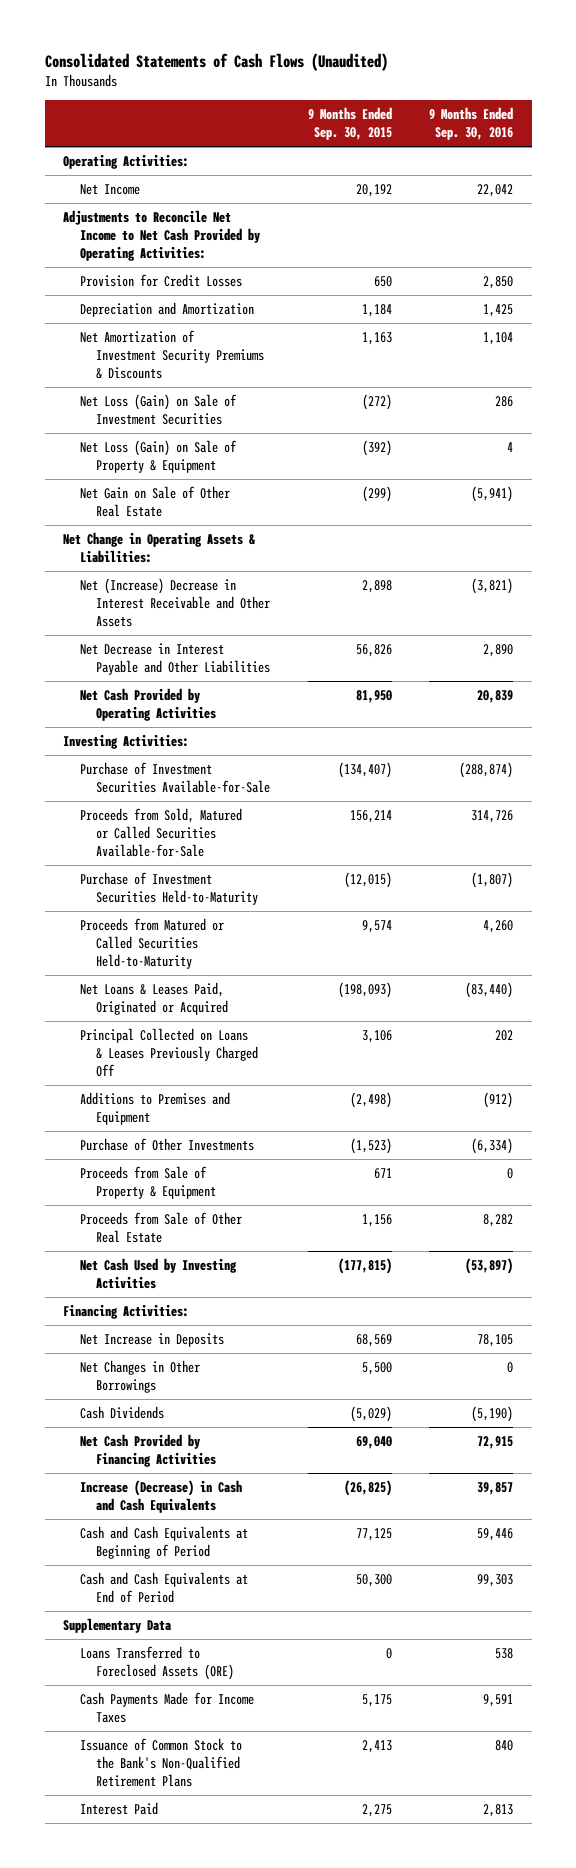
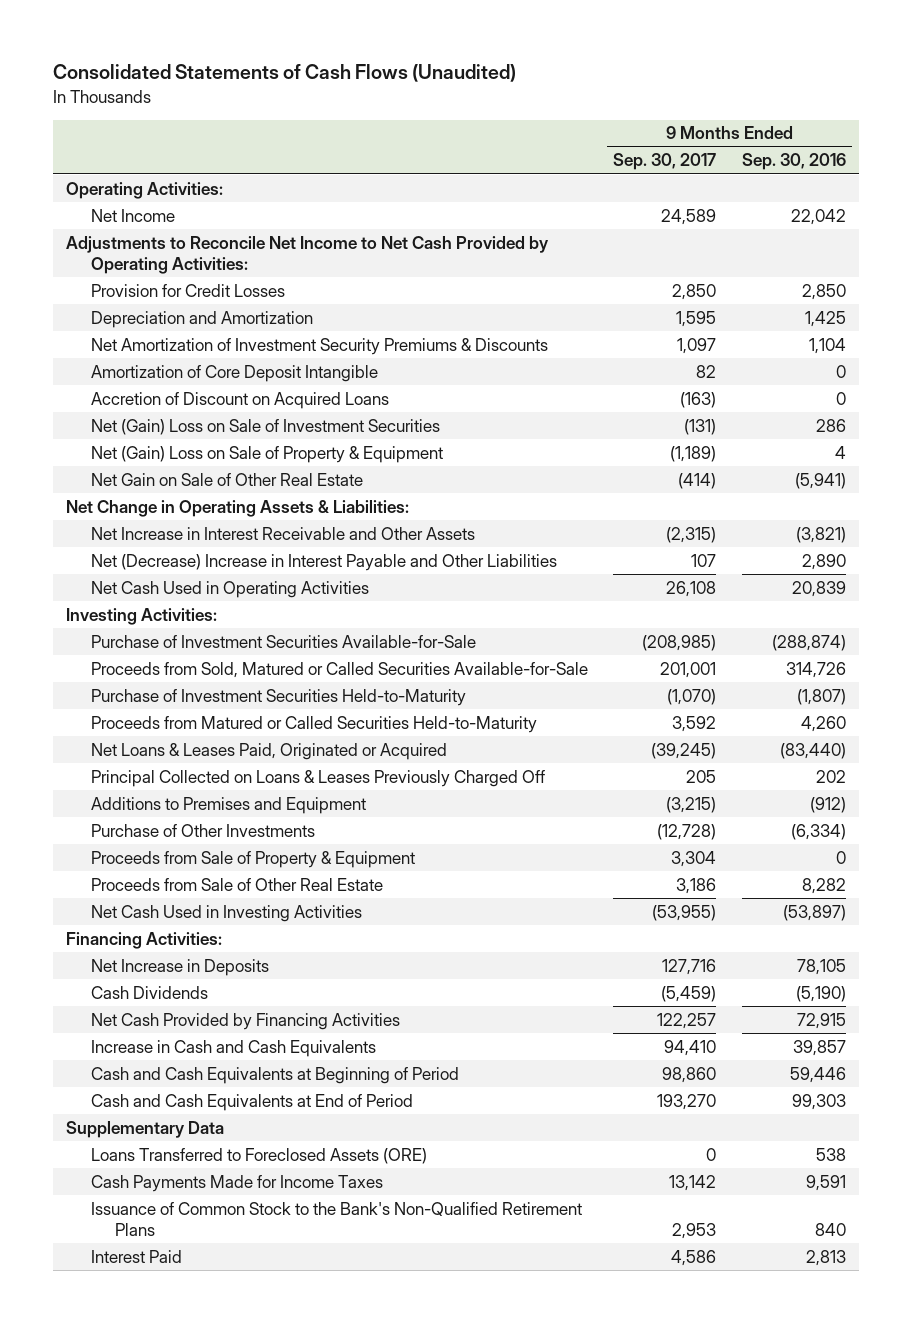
- | 9 Months Ended Sep. 30, 2015 | 9 Months Ended Sep. 30, 2016
+ | 9 Months Ended Sep. 30, 2017 | 9 Months Ended Sep. 30, 2016
- Net Loss (Gain) on Sale of Investment Securities | (272) | 286
- Net Loss (Gain) on Sale of Property & Equipment | (392) | 4
+ Amortization of Core Deposit Intangible | 82 | 0
+ Accretion of Discount on Acquired Loans | (163) | 0
+ Net (Gain) Loss on Sale of Investment Securities | (131) | 286
+ Net (Gain) Loss on Sale of Property & Equipment | (1,189) | 4
- Net (Increase) Decrease in Interest Receivable and Other Assets | 2,898 | (3,821)
- Net Decrease in Interest Payable and Other Liabilities | 56,826 | 2,890
- Net Cash Provided by Operating Activities | 81,950 | 20,839
+ Net Increase in Interest Receivable and Other Assets | (2,315) | (3,821)
+ Net (Decrease) Increase in Interest Payable and Other Liabilities | 107 | 2,890
+ Net Cash Used in Operating Activities | 26,108 | 20,839
- Net Cash Used by Investing Activities | (177,815) | (53,897)
+ Net Cash Used in Investing Activities | (53,955) | (53,897)
- Net Changes in Other Borrowings | 5,500 | 0
- Increase (Decrease) in Cash and Cash Equivalents | (26,825) | 39,857
+ Increase in Cash and Cash Equivalents | 94,410 | 39,857

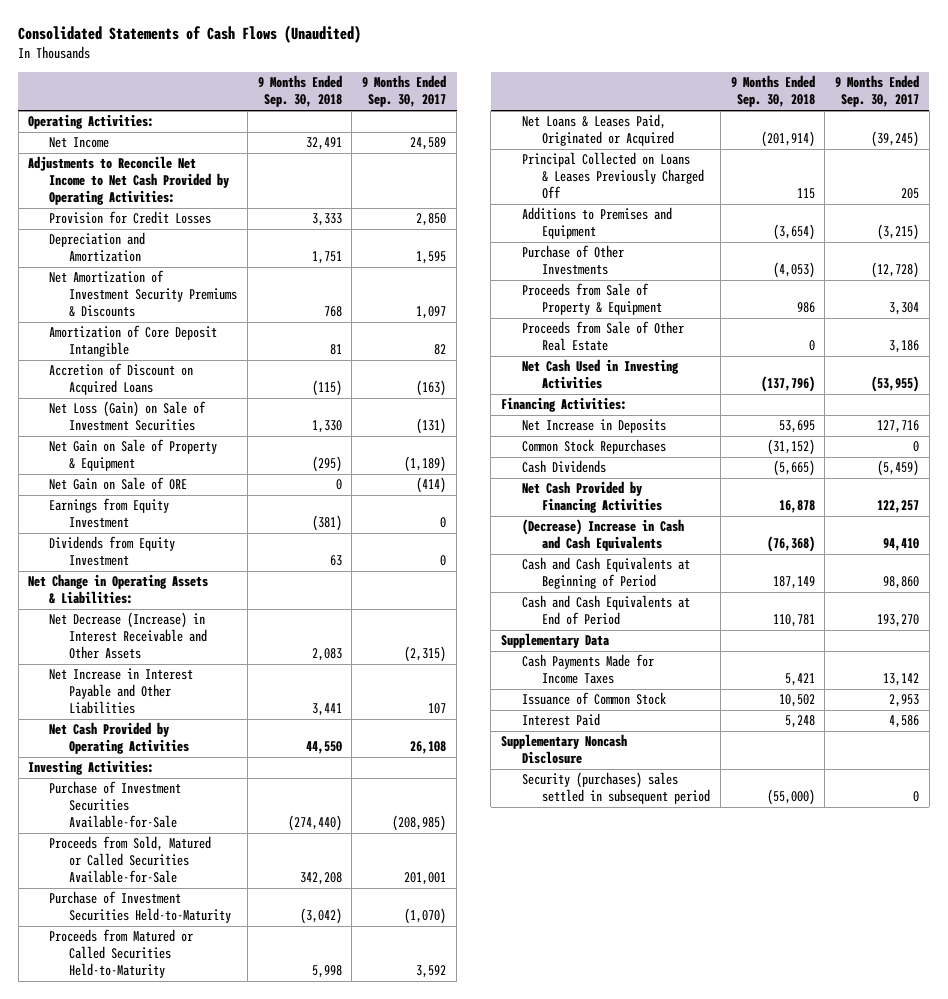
- | 9 Months Ended Sep. 30, 2017 | 9 Months Ended Sep. 30, 2016
+ | 9 Months Ended Sep. 30, 2018 | 9 Months Ended Sep. 30, 2017
- Net (Gain) Loss on Sale of Investment Securities | (131) | 286
- Net (Gain) Loss on Sale of Property & Equipment | (1,189) | 4
- Net Gain on Sale of Other Real Estate | (414) | (5,941)
+ Net Loss (Gain) on Sale of Investment Securities | 1,330 | (131)
+ Net Gain on Sale of Property & Equipment | (295) | (1,189)
+ Net Gain on Sale of ORE | 0 | (414)
+ Earnings from Equity Investment | (381) | 0
+ Dividends from Equity Investment | 63 | 0
- Net Increase in Interest Receivable and Other Assets | (2,315) | (3,821)
- Net (Decrease) Increase in Interest Payable and Other Liabilities | 107 | 2,890
- Net Cash Used in Operating Activities | 26,108 | 20,839
+ Net Decrease (Increase) in Interest Receivable and Other Assets | 2,083 | (2,315)
+ Net Increase in Interest Payable and Other Liabilities | 3,441 | 107
+ Net Cash Provided by Operating Activities | 44,550 | 26,108
+ Common Stock Repurchases | (31,152) | 0
- Increase in Cash and Cash Equivalents | 94,410 | 39,857
+ (Decrease) Increase in Cash and Cash Equivalents | (76,368) | 94,410
- Loans Transferred to Foreclosed Assets (ORE) | 0 | 538
- Issuance of Common Stock to the Bank's Non-Qualified Retirement Plans | 2,953 | 840
+ Issuance of Common Stock | 10,502 | 2,953
+ Supplementary Noncash Disclosure
+ Security (purchases) sales settled in subsequent period | (55,000) | 0

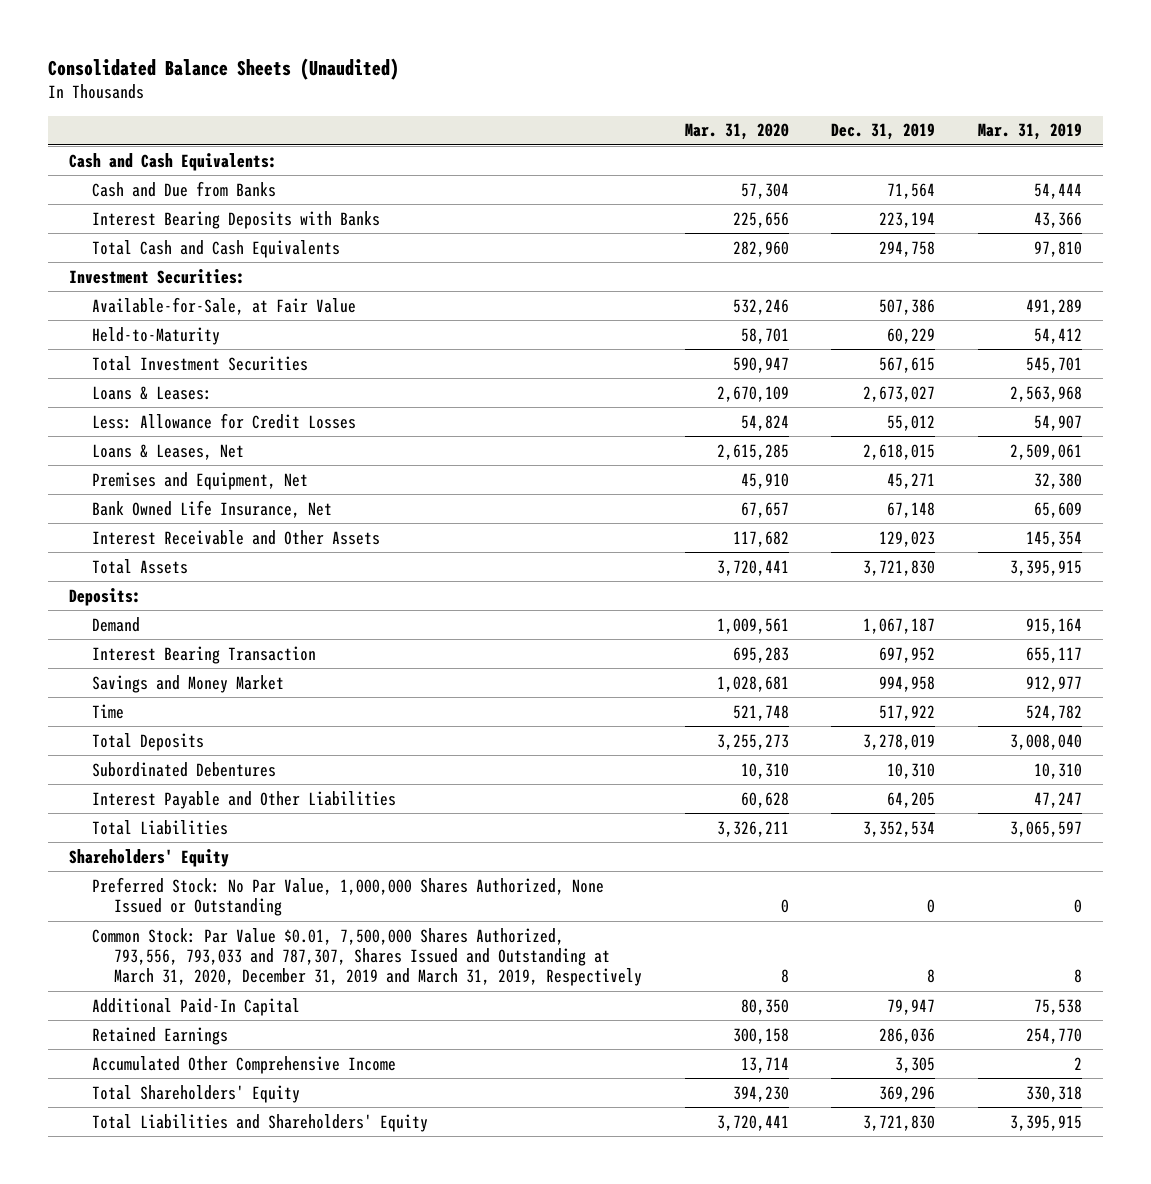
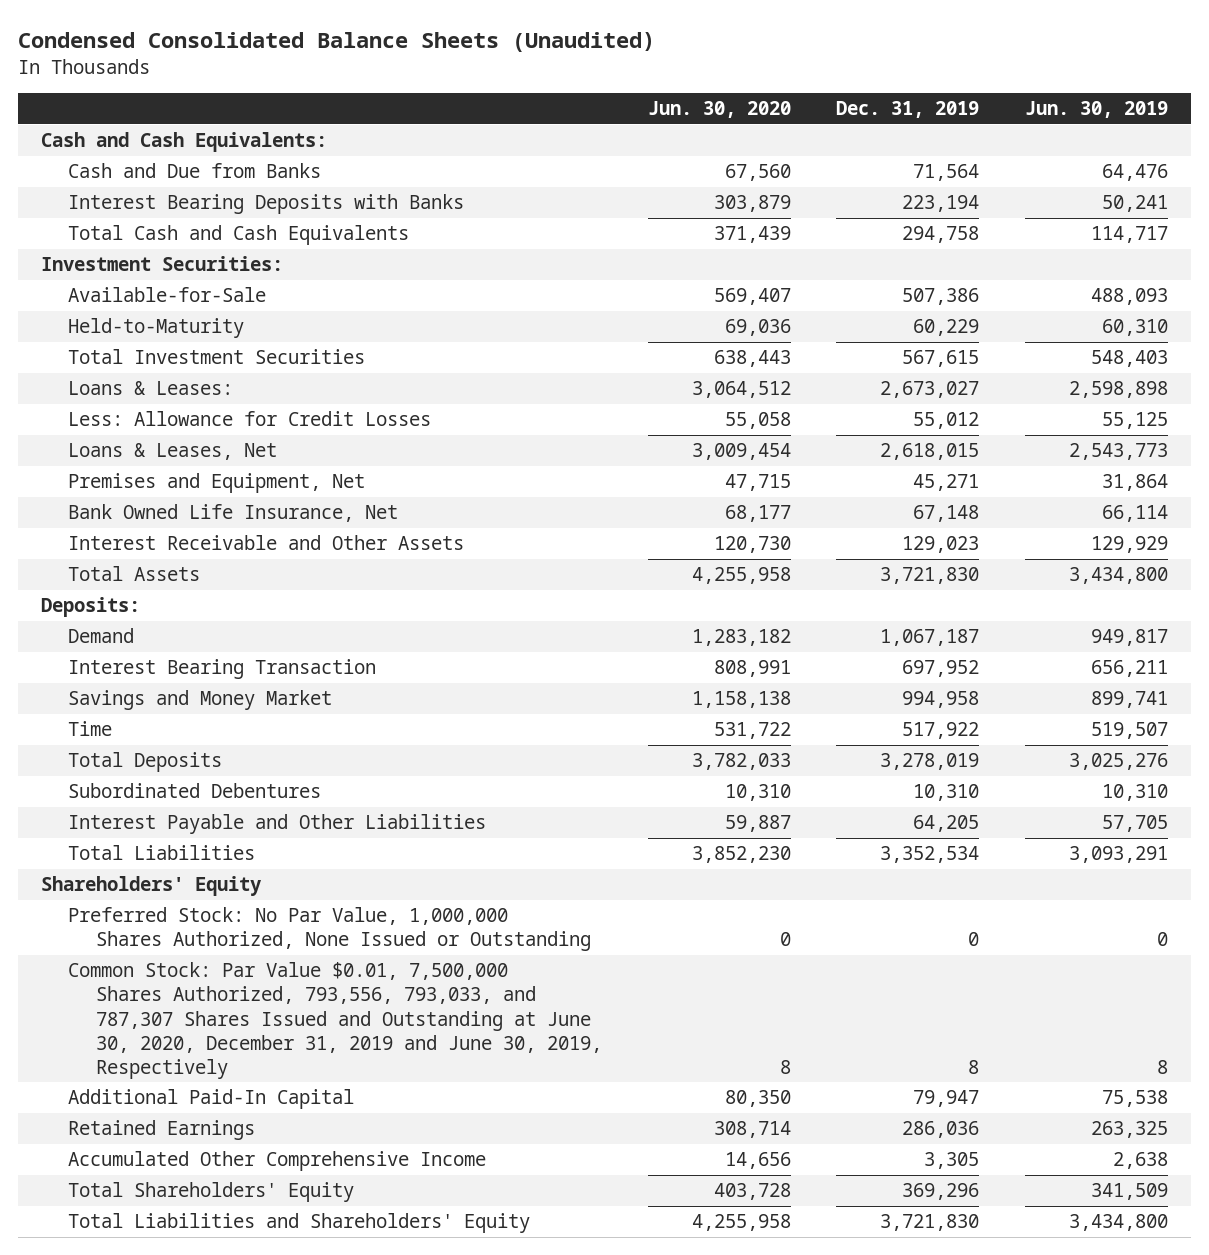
- Consolidated Balance Sheets (Unaudited)
+ Condensed Consolidated Balance Sheets (Unaudited)
- | Mar. 31, 2020 | Dec. 31, 2019 | Mar. 31, 2019
+ | Jun. 30, 2020 | Dec. 31, 2019 | Jun. 30, 2019
- Available-for-Sale, at Fair Value | 532,246 | 507,386 | 491,289
+ Available-for-Sale | 569,407 | 507,386 | 488,093
- Common Stock: Par Value $0.01, 7,500,000 Shares Authorized, 793,556, 793,033 and 787,307, Shares Issued and Outstanding at March 31, 2020, December 31, 2019 and March 31, 2019, Respectively | 8 | 8 | 8
+ Common Stock: Par Value $0.01, 7,500,000 Shares Authorized, 793,556, 793,033, and 787,307 Shares Issued and Outstanding at June 30, 2020, December 31, 2019 and June 30, 2019, Respectively | 8 | 8 | 8

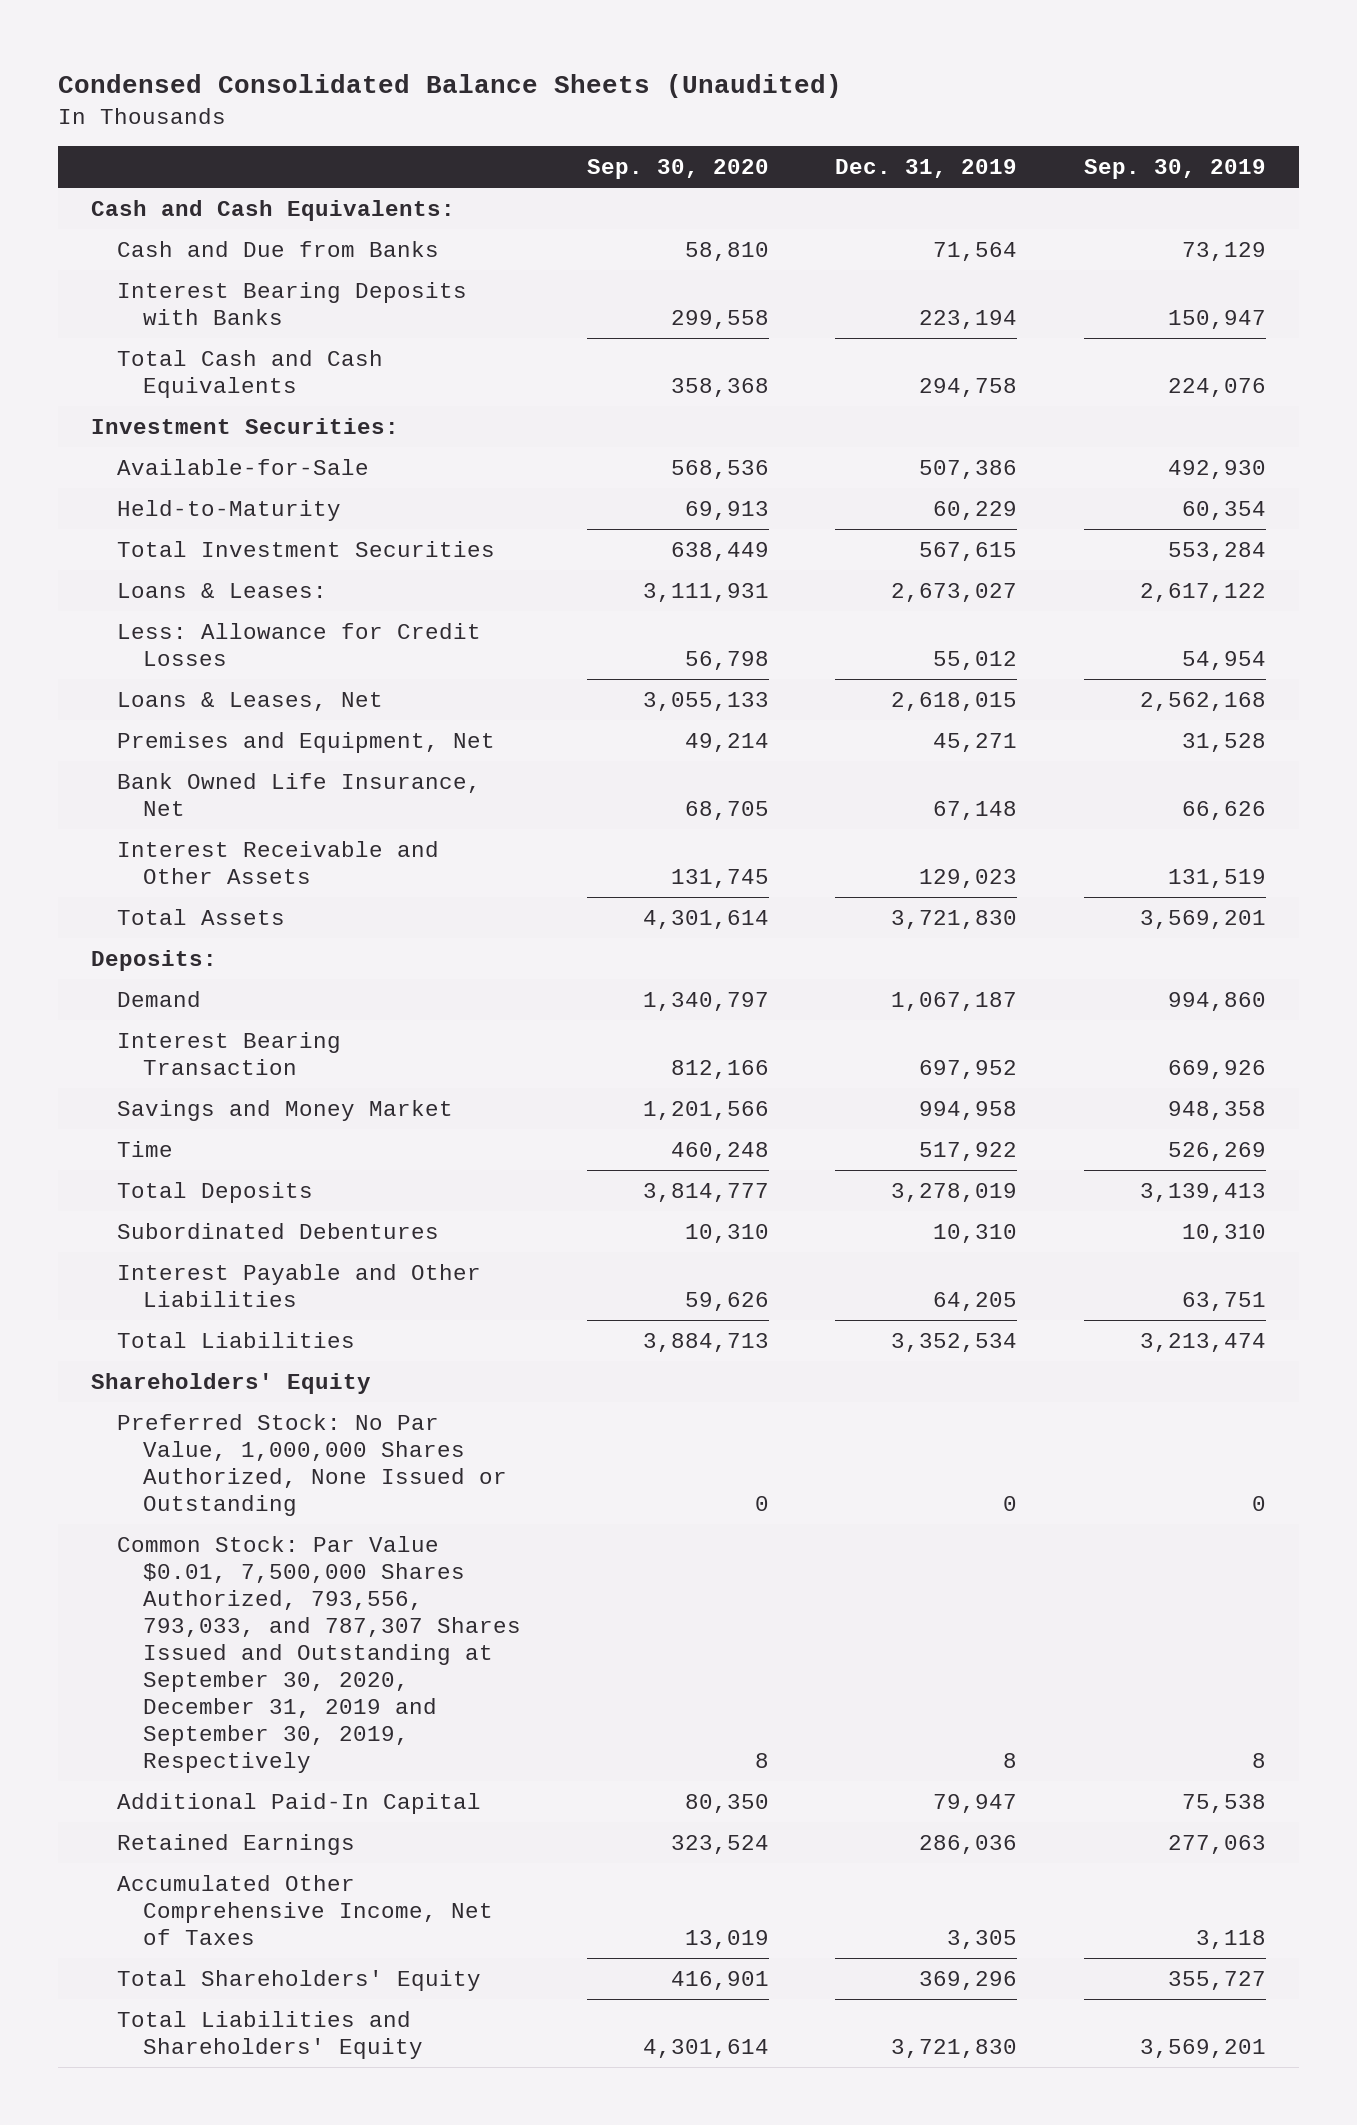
- | Jun. 30, 2020 | Dec. 31, 2019 | Jun. 30, 2019
+ | Sep. 30, 2020 | Dec. 31, 2019 | Sep. 30, 2019
- Common Stock: Par Value $0.01, 7,500,000 Shares Authorized, 793,556, 793,033, and 787,307 Shares Issued and Outstanding at June 30, 2020, December 31, 2019 and June 30, 2019, Respectively | 8 | 8 | 8
+ Common Stock: Par Value $0.01, 7,500,000 Shares Authorized, 793,556, 793,033, and 787,307 Shares Issued and Outstanding at September 30, 2020, December 31, 2019 and September 30, 2019, Respectively | 8 | 8 | 8
- Accumulated Other Comprehensive Income | 14,656 | 3,305 | 2,638
+ Accumulated Other Comprehensive Income, Net of Taxes | 13,019 | 3,305 | 3,118

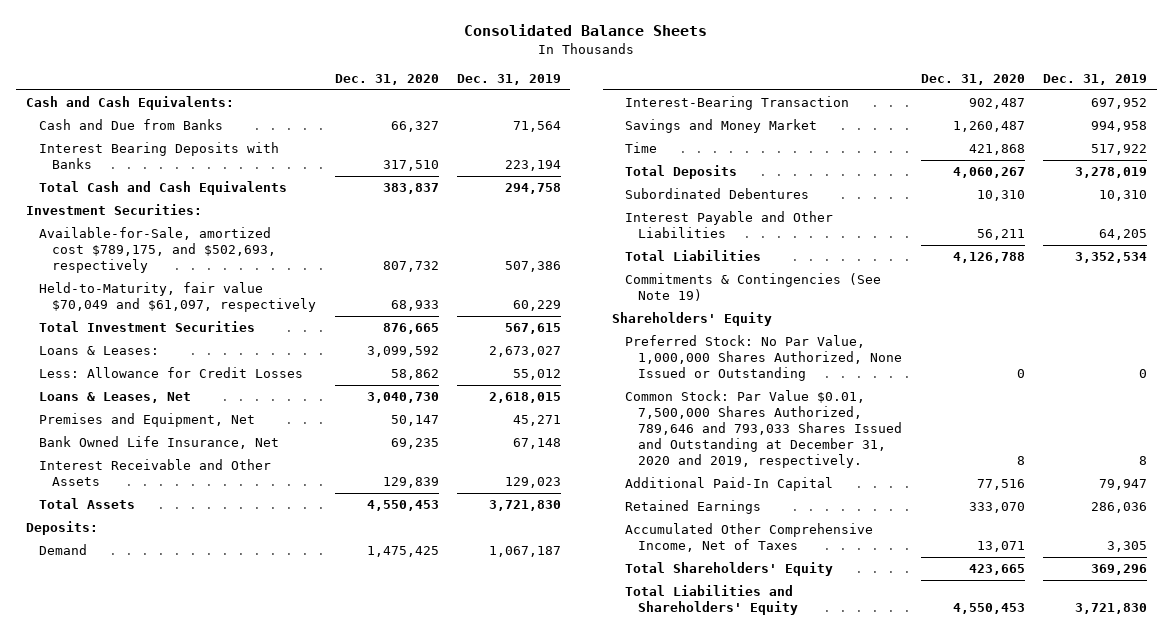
- Condensed Consolidated Balance Sheets (Unaudited)
+ Consolidated Balance Sheets
- | Sep. 30, 2020 | Dec. 31, 2019 | Sep. 30, 2019
+ | Dec. 31, 2020 | Dec. 31, 2019
- Available-for-Sale | 568,536 | 507,386 | 492,930
- Held-to-Maturity | 69,913 | 60,229 | 60,354
+ Available-for-Sale, amortized cost $789,175, and $502,693, respectively | 807,732 | 507,386
+ Held-to-Maturity, fair value $70,049 and $61,097, respectively | 68,933 | 60,229
- Interest Bearing Transaction | 812,166 | 697,952 | 669,926
+ Interest-Bearing Transaction | 902,487 | 697,952
+ Commitments & Contingencies (See Note 19)
- Common Stock: Par Value $0.01, 7,500,000 Shares Authorized, 793,556, 793,033, and 787,307 Shares Issued and Outstanding at September 30, 2020, December 31, 2019 and September 30, 2019, Respectively | 8 | 8 | 8
+ Common Stock: Par Value $0.01, 7,500,000 Shares Authorized, 789,646 and 793,033 Shares Issued and Outstanding at December 31, 2020 and 2019, respectively. | 8 | 8

